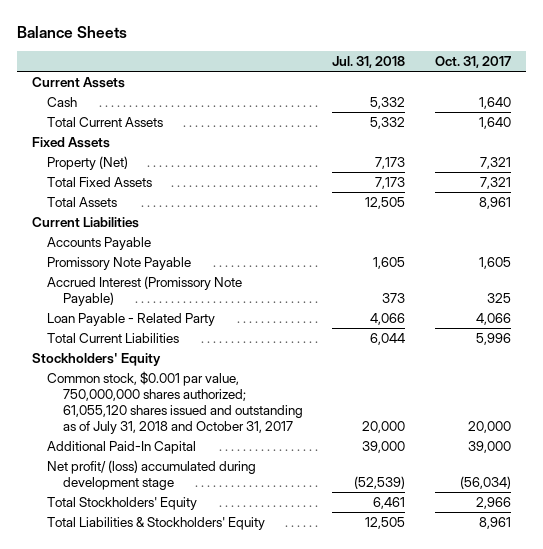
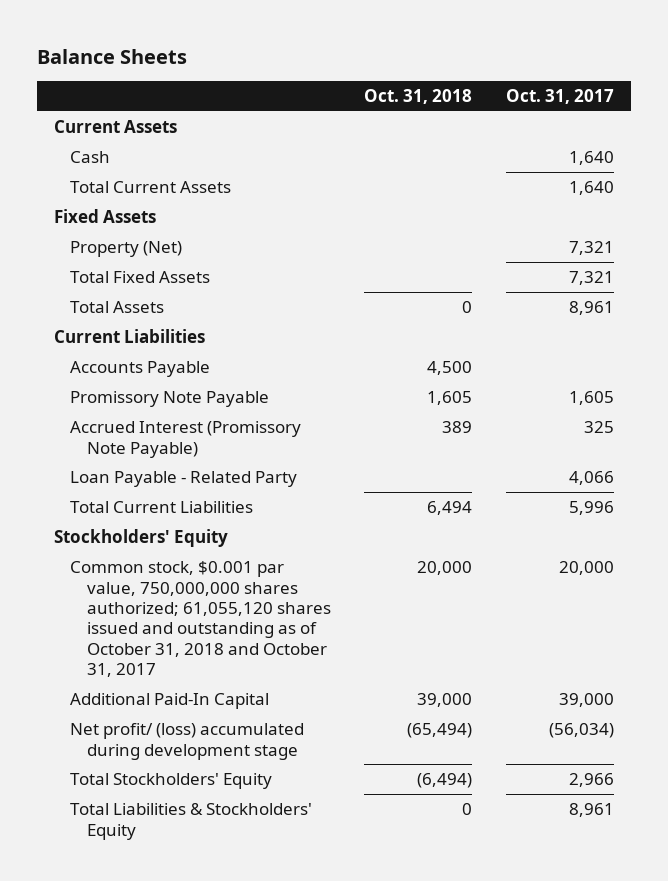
- | Jul. 31, 2018 | Oct. 31, 2017
+ | Oct. 31, 2018 | Oct. 31, 2017
- Common stock, $0.001 par value, 750,000,000 shares authorized; 61,055,120 shares issued and outstanding as of July 31, 2018 and October 31, 2017 | 20,000 | 20,000
+ Common stock, $0.001 par value, 750,000,000 shares authorized; 61,055,120 shares issued and outstanding as of October 31, 2018 and October 31, 2017 | 20,000 | 20,000

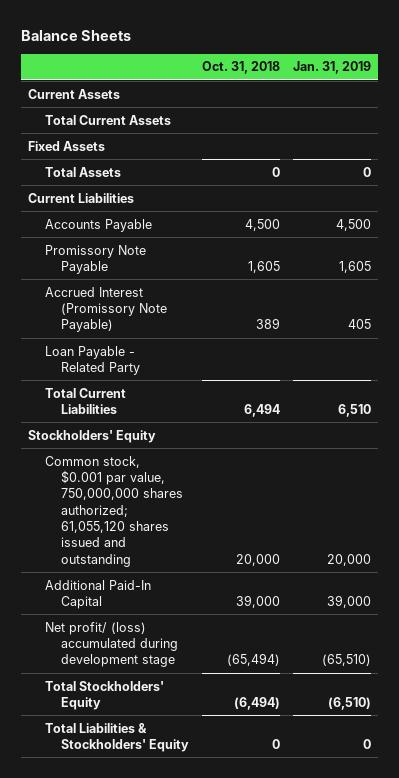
- | Oct. 31, 2018 | Oct. 31, 2017
+ | Oct. 31, 2018 | Jan. 31, 2019
- Cash | | 1,640
- Property (Net) | | 7,321
- Total Fixed Assets | | 7,321
- Common stock, $0.001 par value, 750,000,000 shares authorized; 61,055,120 shares issued and outstanding as of October 31, 2018 and October 31, 2017 | 20,000 | 20,000
+ Common stock, $0.001 par value, 750,000,000 shares authorized; 61,055,120 shares issued and outstanding | 20,000 | 20,000

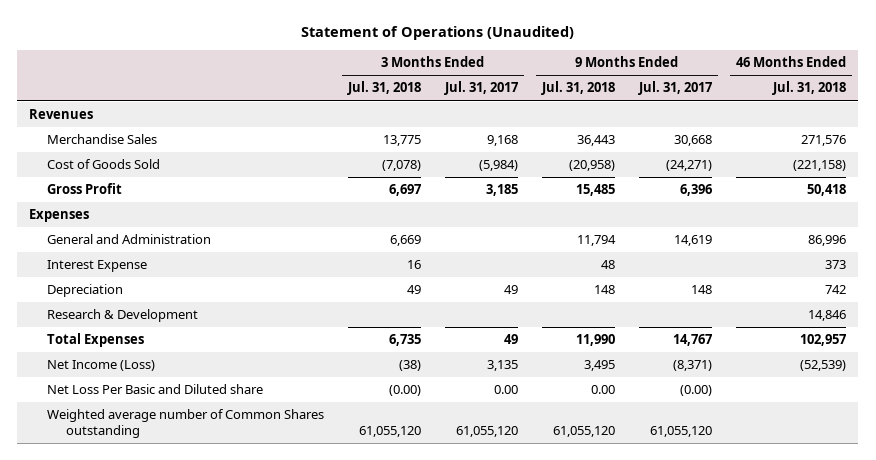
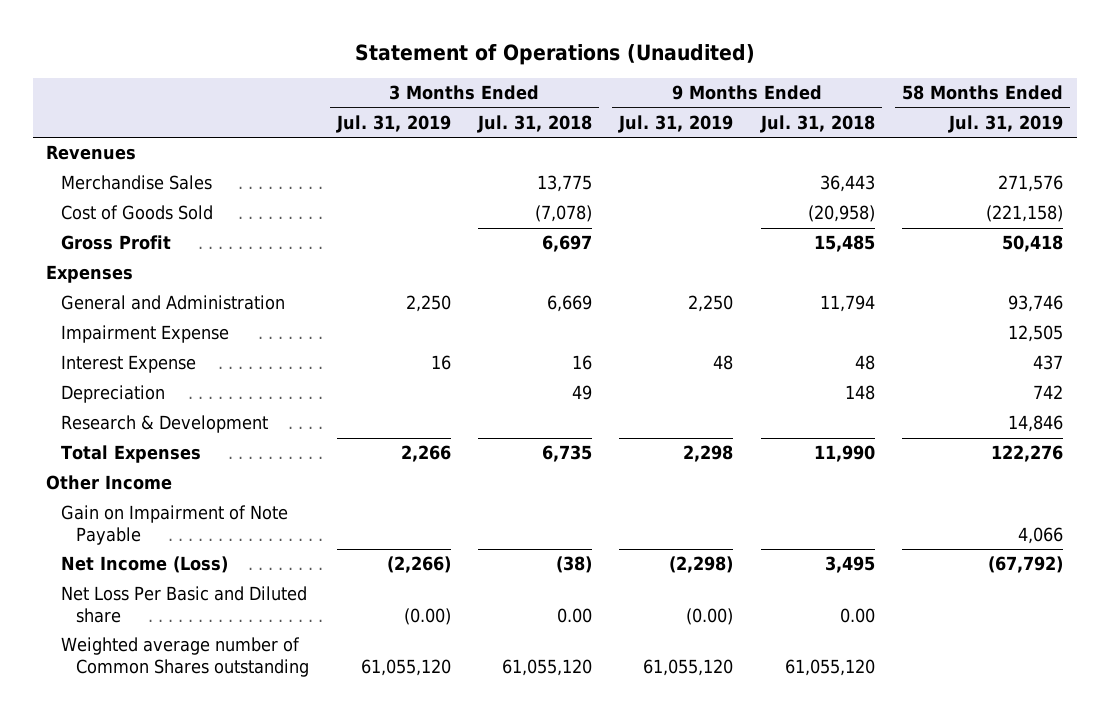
- | 3 Months Ended Jul. 31, 2018 | 3 Months Ended Jul. 31, 2017 | 9 Months Ended Jul. 31, 2018 | 9 Months Ended Jul. 31, 2017 | 46 Months Ended Jul. 31, 2018
+ | 3 Months Ended Jul. 31, 2019 | 3 Months Ended Jul. 31, 2018 | 9 Months Ended Jul. 31, 2019 | 9 Months Ended Jul. 31, 2018 | 58 Months Ended Jul. 31, 2019
+ Impairment Expense | | | | | 12,505
+ Other Income
+ Gain on Impairment of Note Payable | | | | | 4,066
- Net Loss Per Basic and Diluted share | (0.00) | 0.00 | 0.00 | (0.00) |
+ Net Loss Per Basic and Diluted share | (0.00) | 0.00 | (0.00) | 0.00 |

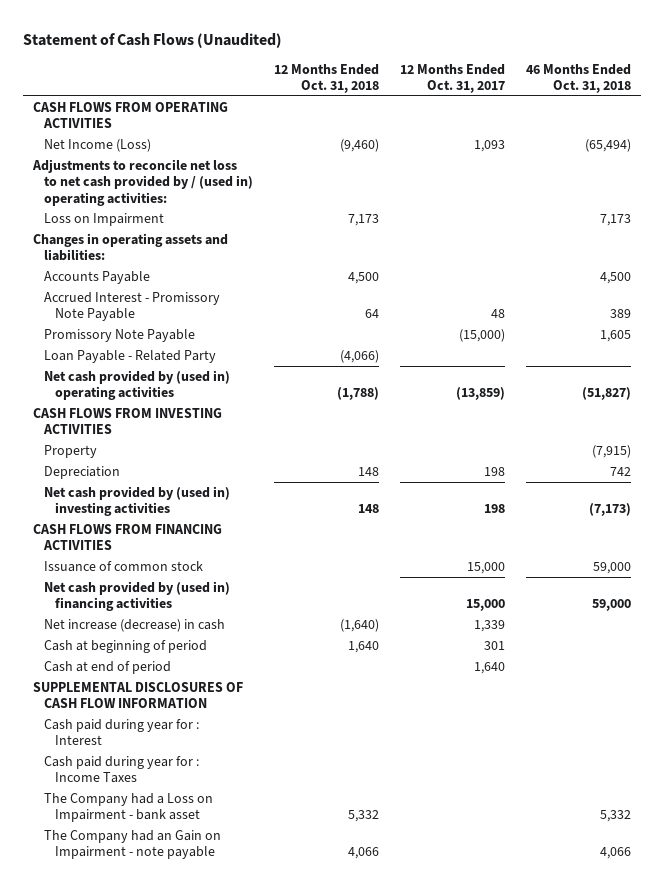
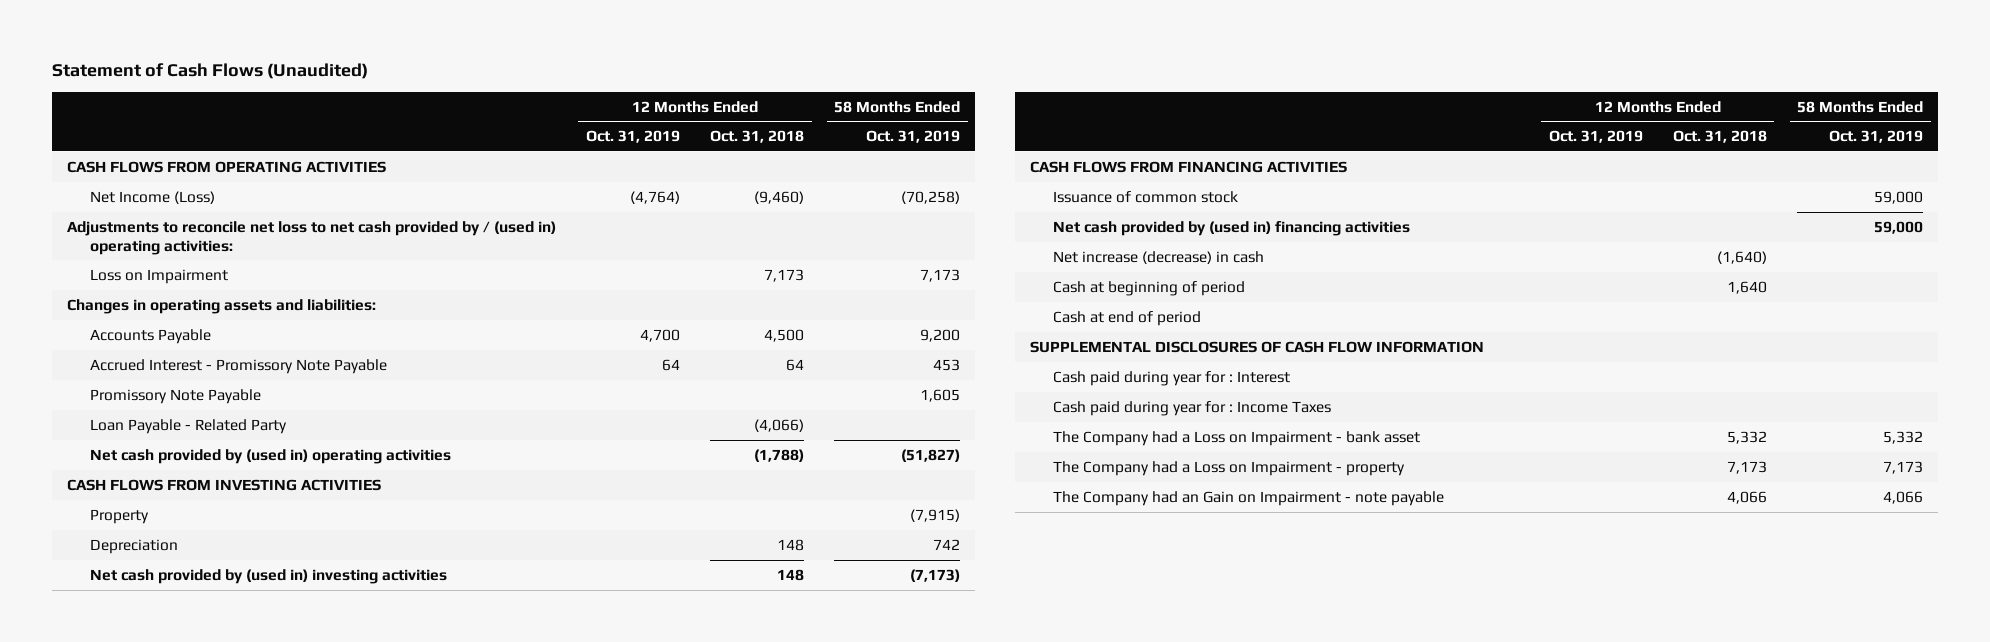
- | 12 Months Ended Oct. 31, 2018 | 12 Months Ended Oct. 31, 2017 | 46 Months Ended Oct. 31, 2018
+ | 12 Months Ended Oct. 31, 2019 | 12 Months Ended Oct. 31, 2018 | 58 Months Ended Oct. 31, 2019
+ The Company had a Loss on Impairment - property | | 7,173 | 7,173

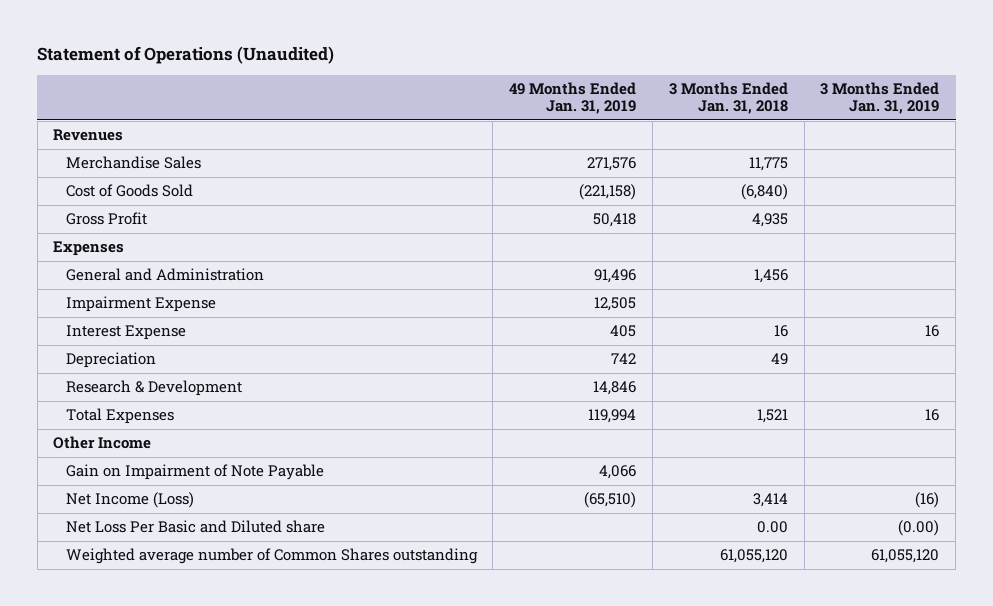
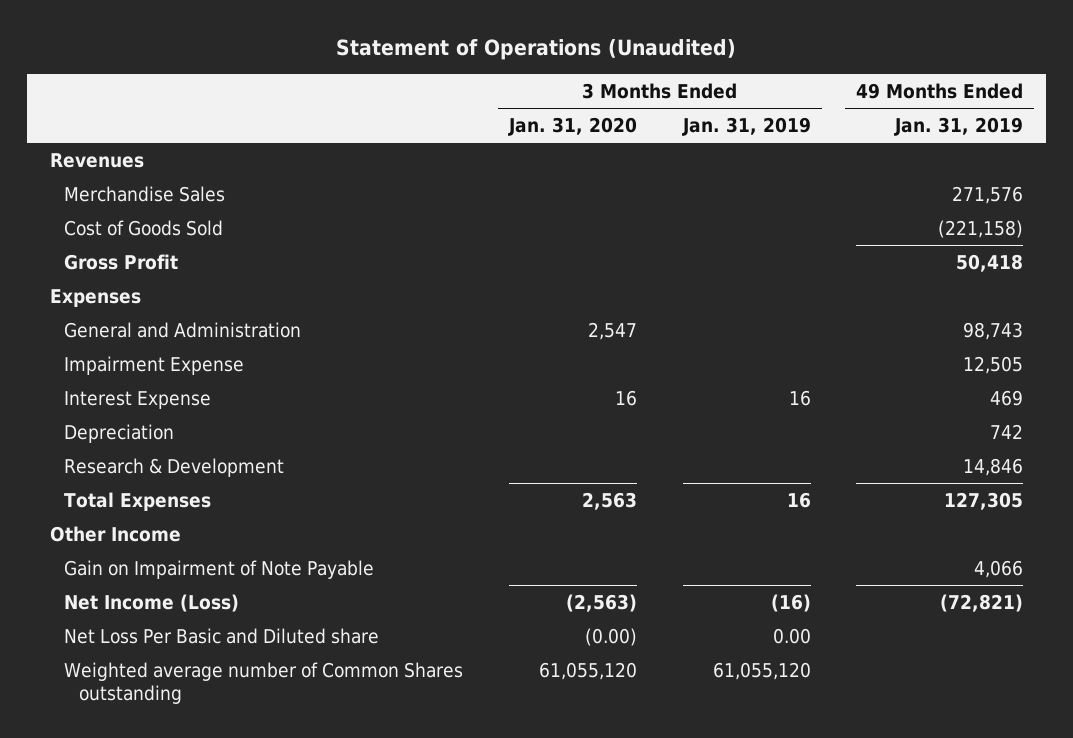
- | 49 Months Ended Jan. 31, 2019 | 3 Months Ended Jan. 31, 2018 | 3 Months Ended Jan. 31, 2019
+ | 3 Months Ended Jan. 31, 2020 | 3 Months Ended Jan. 31, 2019 | 49 Months Ended Jan. 31, 2019
- General and Administration | 91,496 | 1,456 |
+ General and Administration | 2,547 | | 98,743
- Interest Expense | 405 | 16 | 16
+ Interest Expense | 16 | 16 | 469
- Total Expenses | 119,994 | 1,521 | 16
+ Total Expenses | 2,563 | 16 | 127,305
- Net Income (Loss) | (65,510) | 3,414 | (16)
- Net Loss Per Basic and Diluted share | | 0.00 | (0.00)
+ Net Income (Loss) | (2,563) | (16) | (72,821)
+ Net Loss Per Basic and Diluted share | (0.00) | 0.00 |

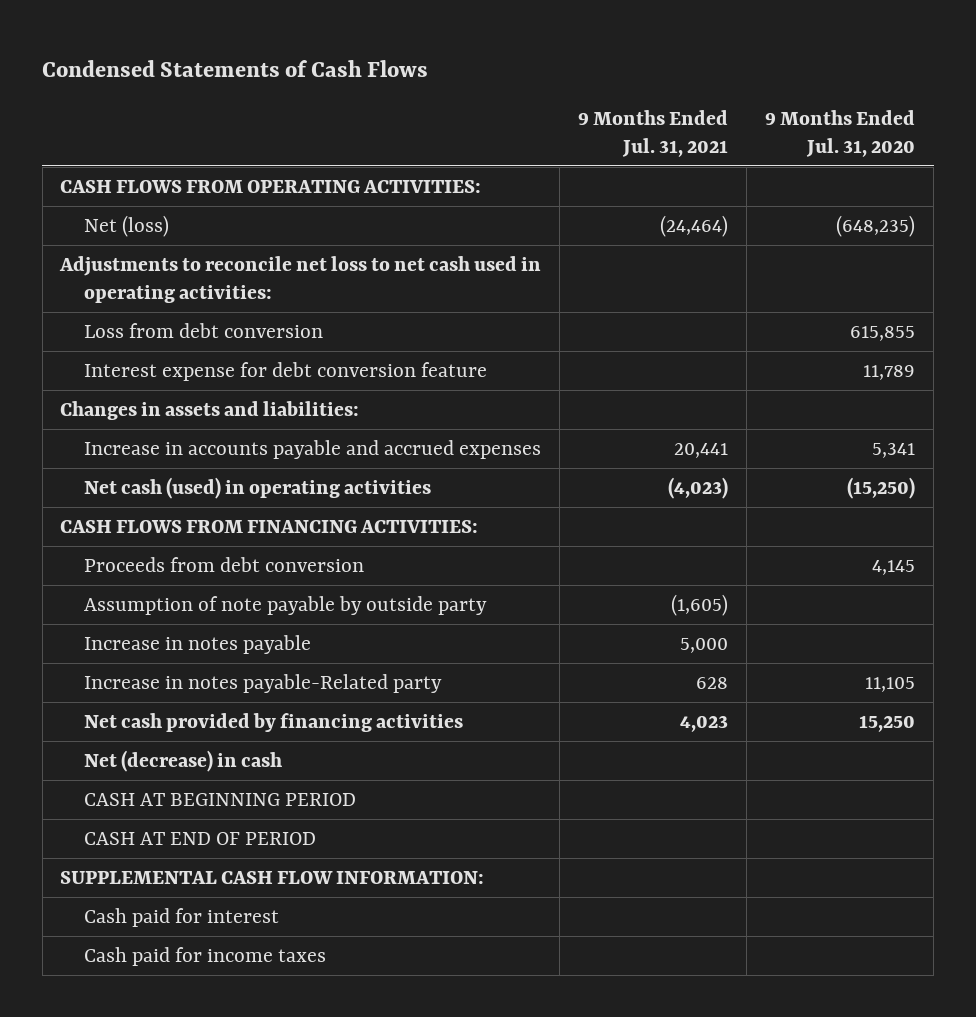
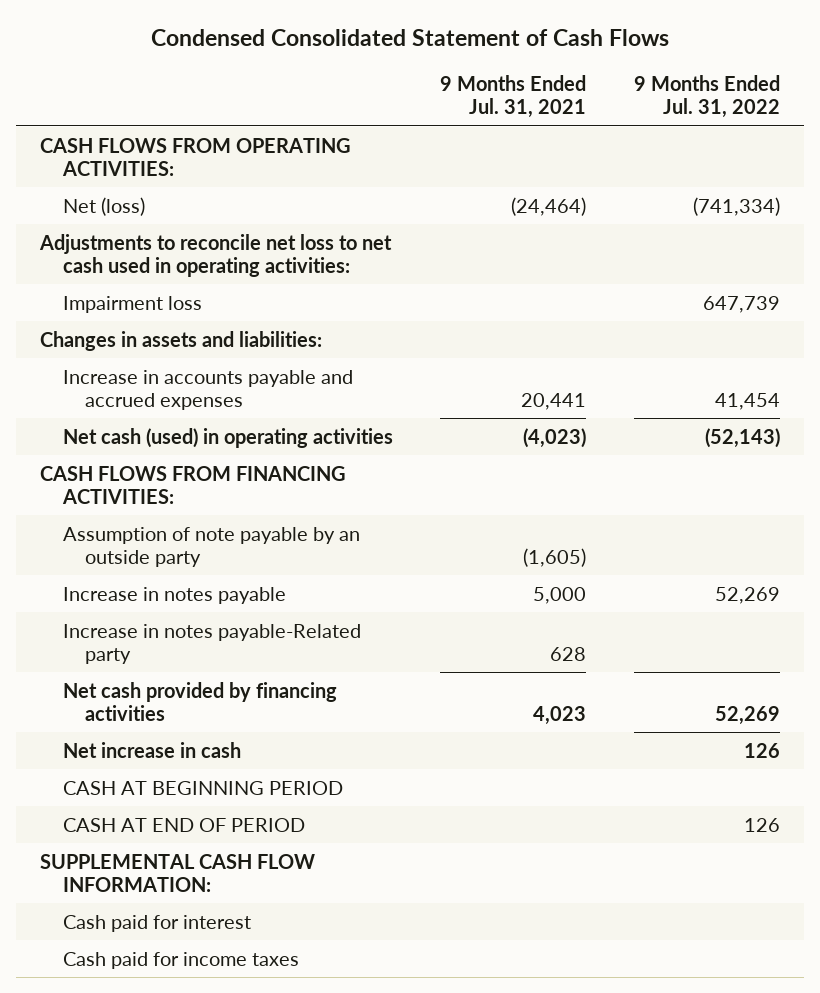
- Condensed Statements of Cash Flows
+ Condensed Consolidated Statement of Cash Flows
- | 9 Months Ended Jul. 31, 2021 | 9 Months Ended Jul. 31, 2020
+ | 9 Months Ended Jul. 31, 2021 | 9 Months Ended Jul. 31, 2022
- Loss from debt conversion | | 615,855
- Interest expense for debt conversion feature | | 11,789
+ Impairment loss | | 647,739
- Proceeds from debt conversion | | 4,145
- Assumption of note payable by outside party | (1,605) |
+ Assumption of note payable by an outside party | (1,605) |
- Net (decrease) in cash
+ Net increase in cash | | 126

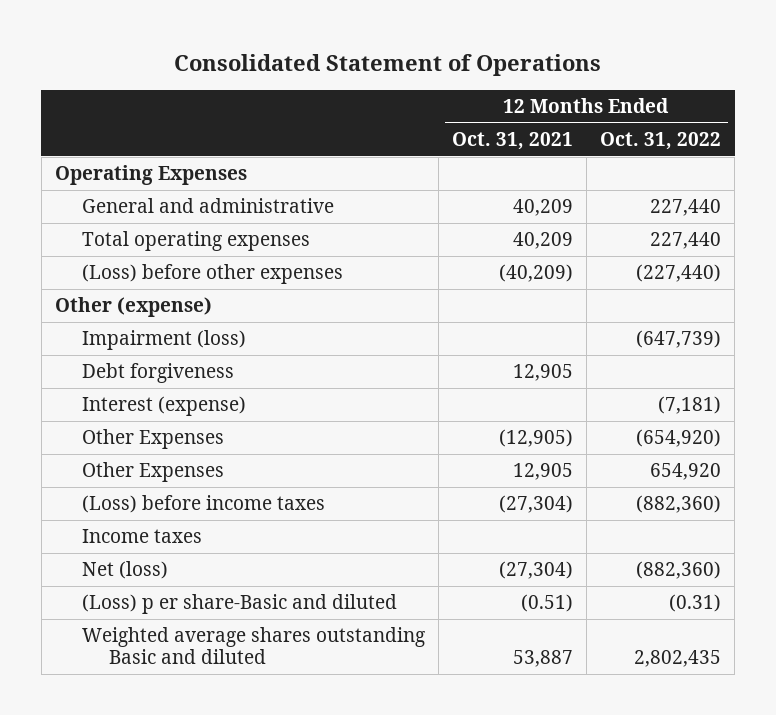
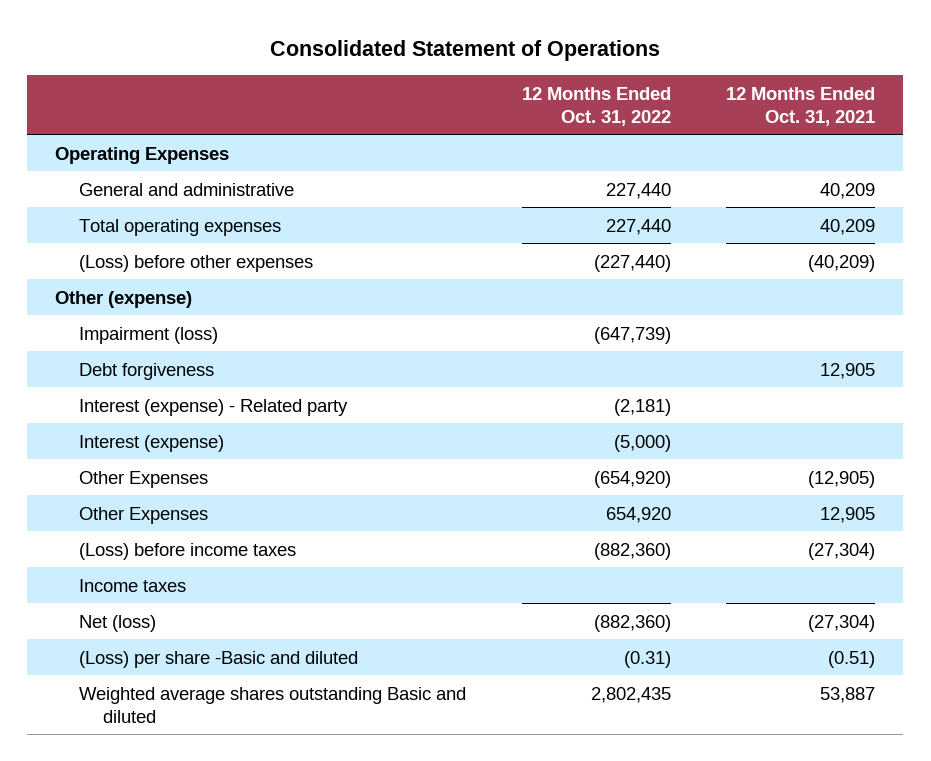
- | 12 Months Ended Oct. 31, 2021 | 12 Months Ended Oct. 31, 2022
+ | 12 Months Ended Oct. 31, 2022 | 12 Months Ended Oct. 31, 2021
- Interest (expense) | | (7,181)
+ Interest (expense) - Related party | (2,181) |
+ Interest (expense) | (5,000) |
- (Loss) p er share-Basic and diluted | (0.51) | (0.31)
+ (Loss) per share -Basic and diluted | (0.31) | (0.51)

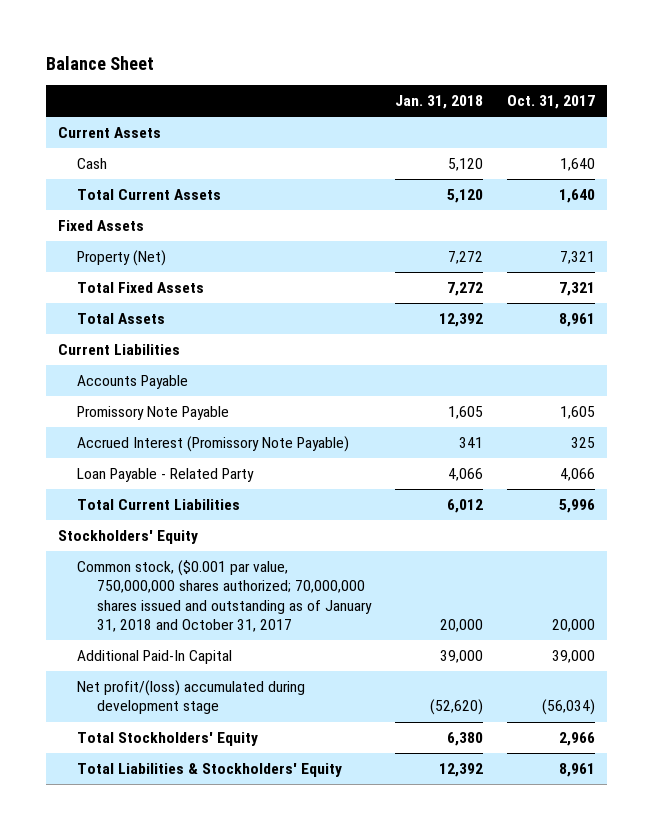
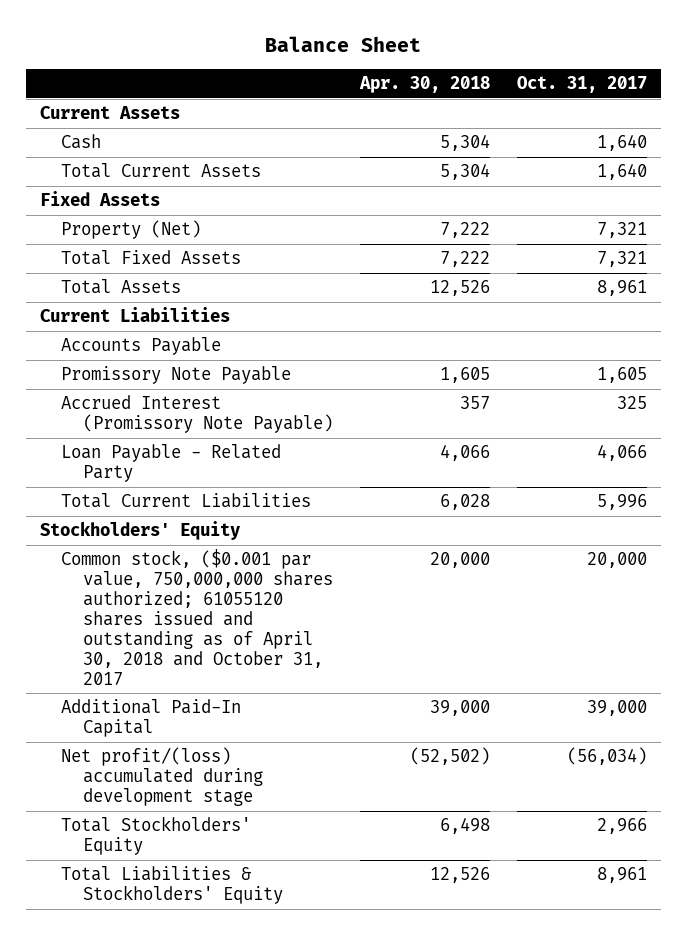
- | Jan. 31, 2018 | Oct. 31, 2017
+ | Apr. 30, 2018 | Oct. 31, 2017
- Common stock, ($0.001 par value, 750,000,000 shares authorized; 70,000,000 shares issued and outstanding as of January 31, 2018 and October 31, 2017 | 20,000 | 20,000
+ Common stock, ($0.001 par value, 750,000,000 shares authorized; 61055120 shares issued and outstanding as of April 30, 2018 and October 31, 2017 | 20,000 | 20,000

